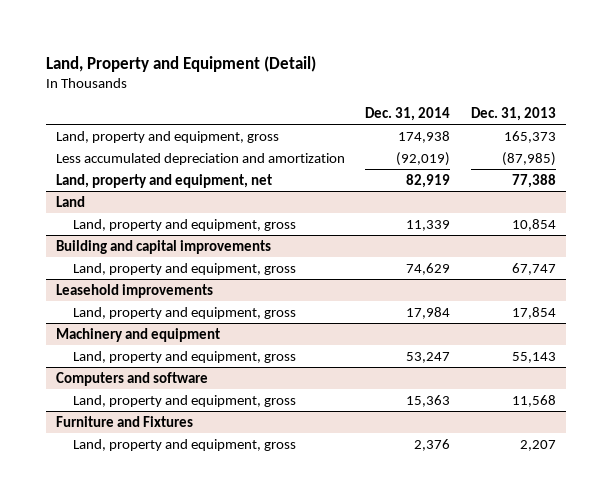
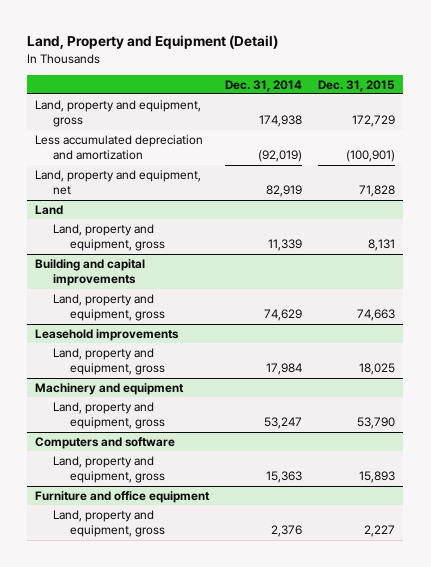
- | Dec. 31, 2014 | Dec. 31, 2013
+ | Dec. 31, 2014 | Dec. 31, 2015
- Furniture and Fixtures
+ Furniture and office equipment

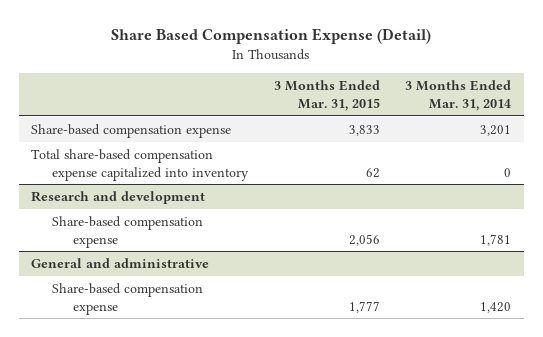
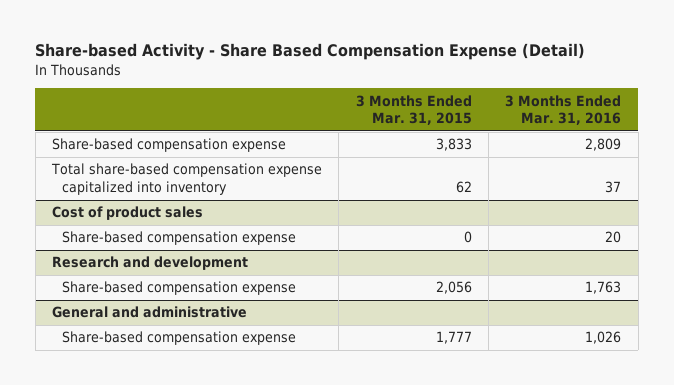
- Share Based Compensation Expense (Detail)
+ Share-based Activity - Share Based Compensation Expense (Detail)
- | 3 Months Ended Mar. 31, 2015 | 3 Months Ended Mar. 31, 2014
+ | 3 Months Ended Mar. 31, 2015 | 3 Months Ended Mar. 31, 2016
+ Cost of product sales
+ Share-based compensation expense | 0 | 20

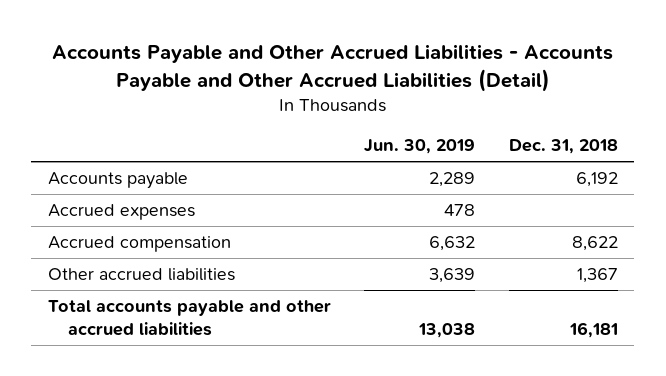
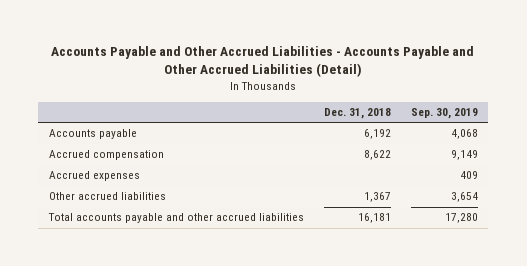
- | Jun. 30, 2019 | Dec. 31, 2018
+ | Dec. 31, 2018 | Sep. 30, 2019
moved down: Accrued expenses | | 409

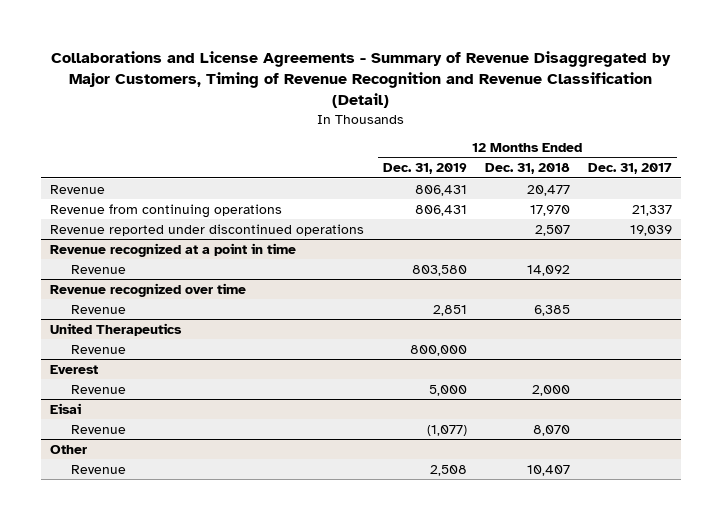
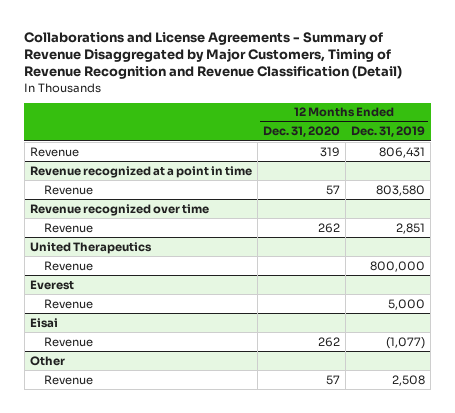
- | 12 Months Ended Dec. 31, 2019 | 12 Months Ended Dec. 31, 2018 | 12 Months Ended Dec. 31, 2017
+ | 12 Months Ended Dec. 31, 2020 | 12 Months Ended Dec. 31, 2019
- Revenue from continuing operations | 806,431 | 17,970 | 21,337
- Revenue reported under discontinued operations | | 2,507 | 19,039

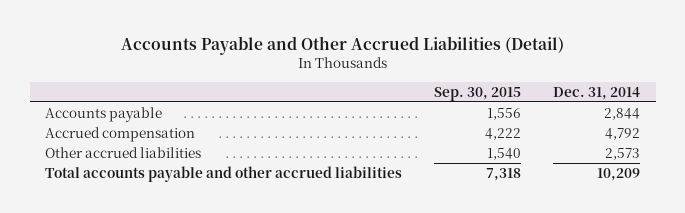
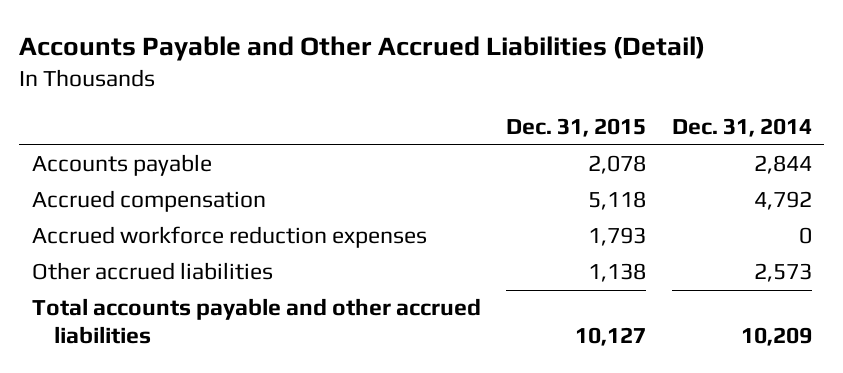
- | Sep. 30, 2015 | Dec. 31, 2014
+ | Dec. 31, 2015 | Dec. 31, 2014
+ Accrued workforce reduction expenses | 1,793 | 0

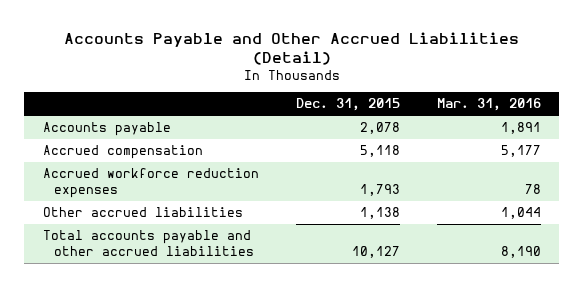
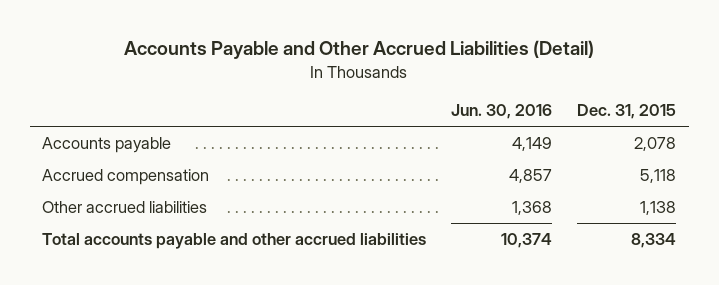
- | Dec. 31, 2015 | Mar. 31, 2016
+ | Jun. 30, 2016 | Dec. 31, 2015
- Accrued workforce reduction expenses | 1,793 | 78
- Total accounts payable and other accrued liabilities | 10,127 | 8,190
+ Total accounts payable and other accrued liabilities | 10,374 | 8,334

